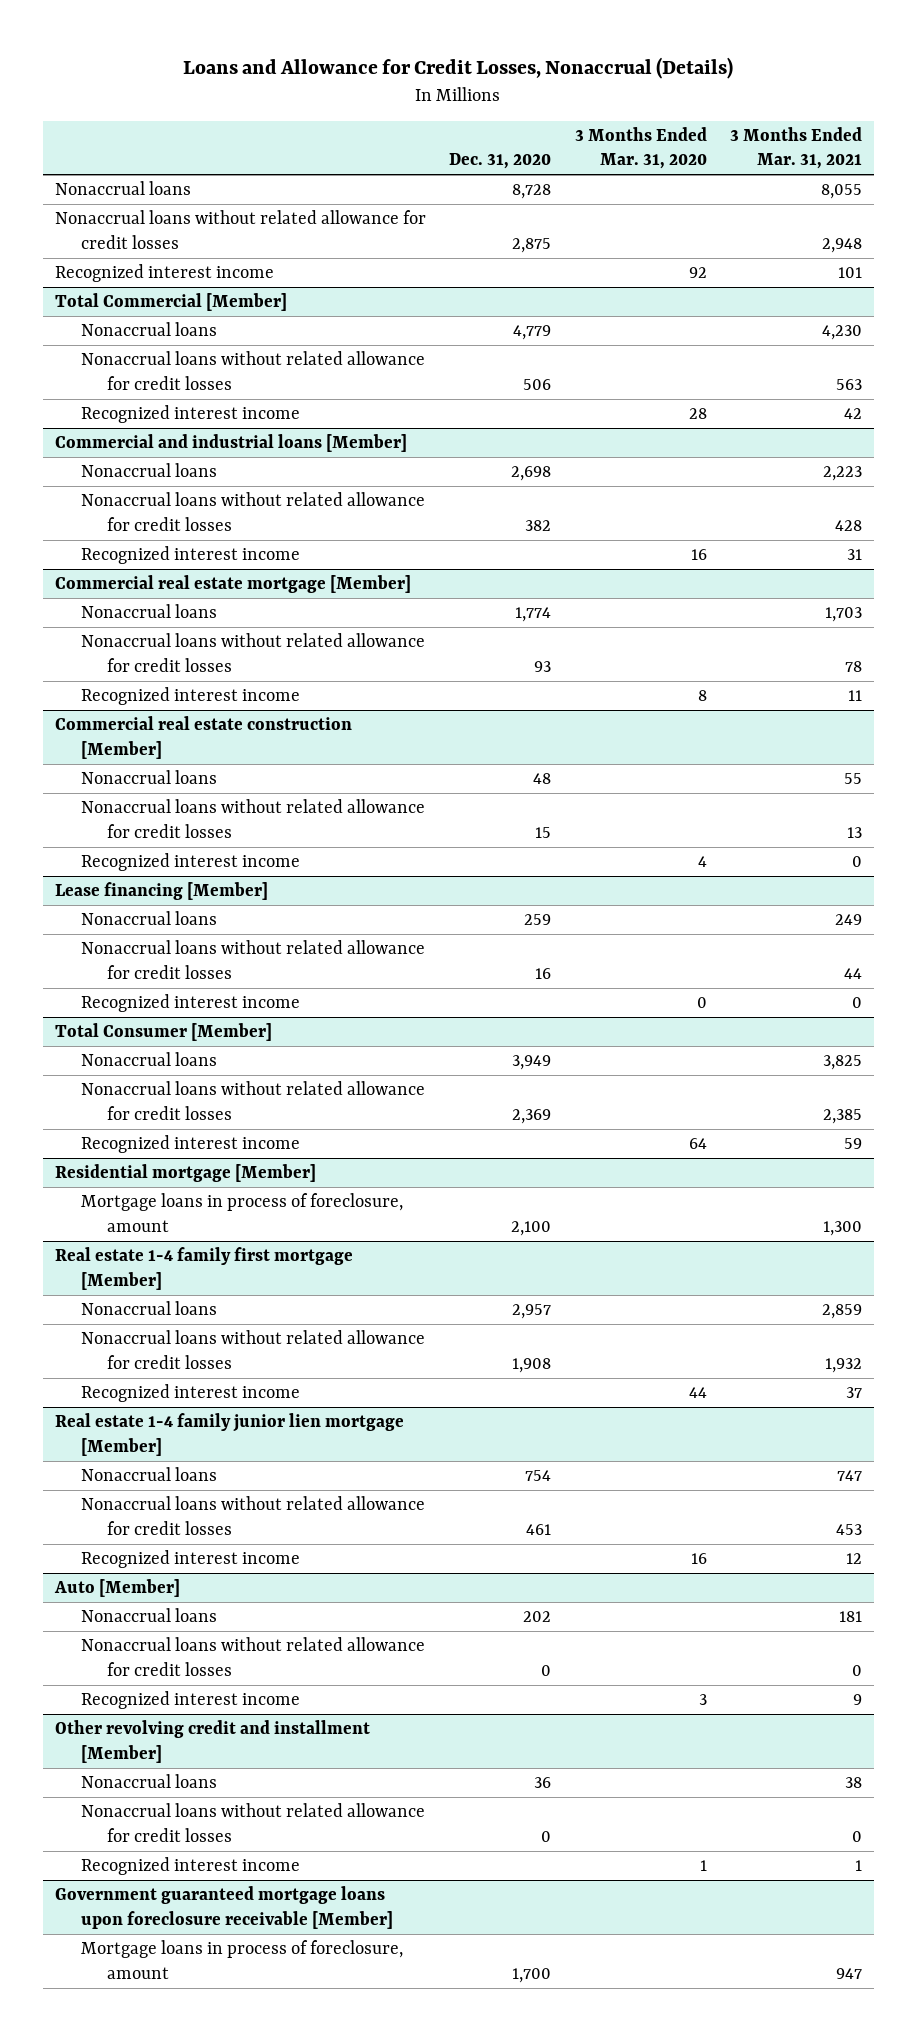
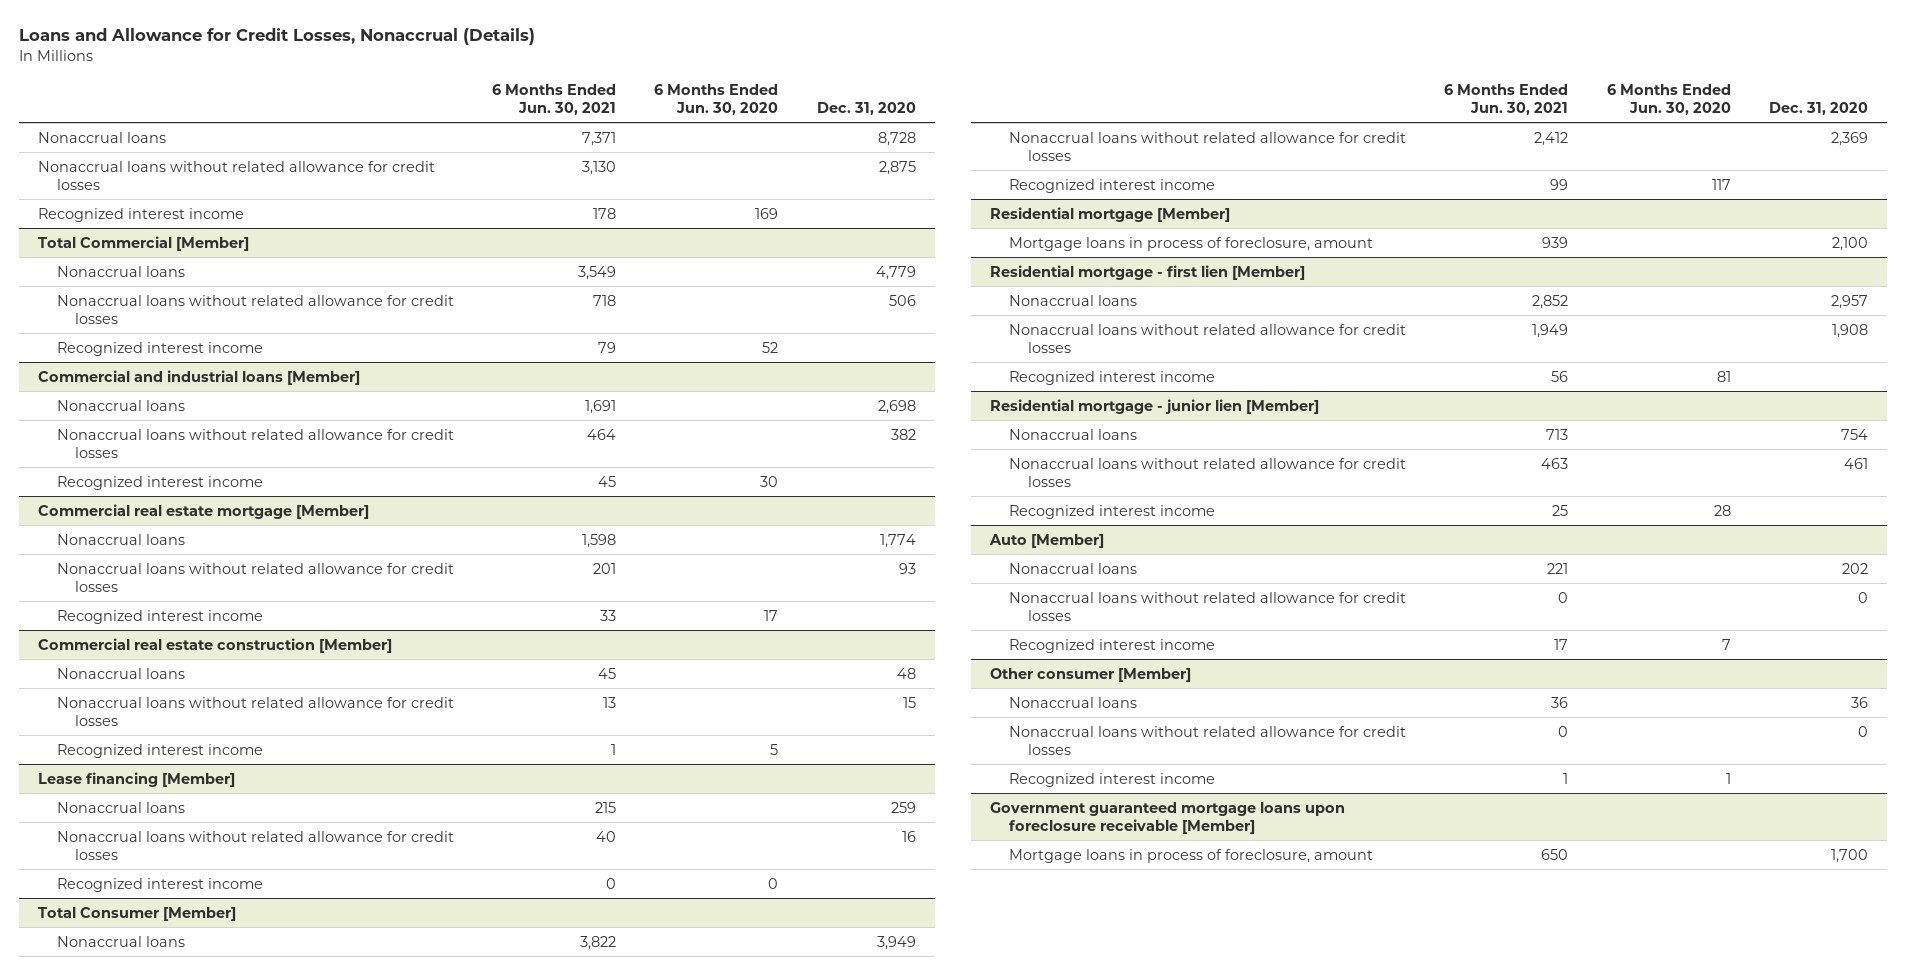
- | Dec. 31, 2020 | 3 Months Ended Mar. 31, 2020 | 3 Months Ended Mar. 31, 2021
+ | 6 Months Ended Jun. 30, 2021 | 6 Months Ended Jun. 30, 2020 | Dec. 31, 2020
- Real estate 1-4 family first mortgage [Member]
+ Residential mortgage - first lien [Member]
- Real estate 1-4 family junior lien mortgage [Member]
+ Residential mortgage - junior lien [Member]
- Other revolving credit and installment [Member]
+ Other consumer [Member]

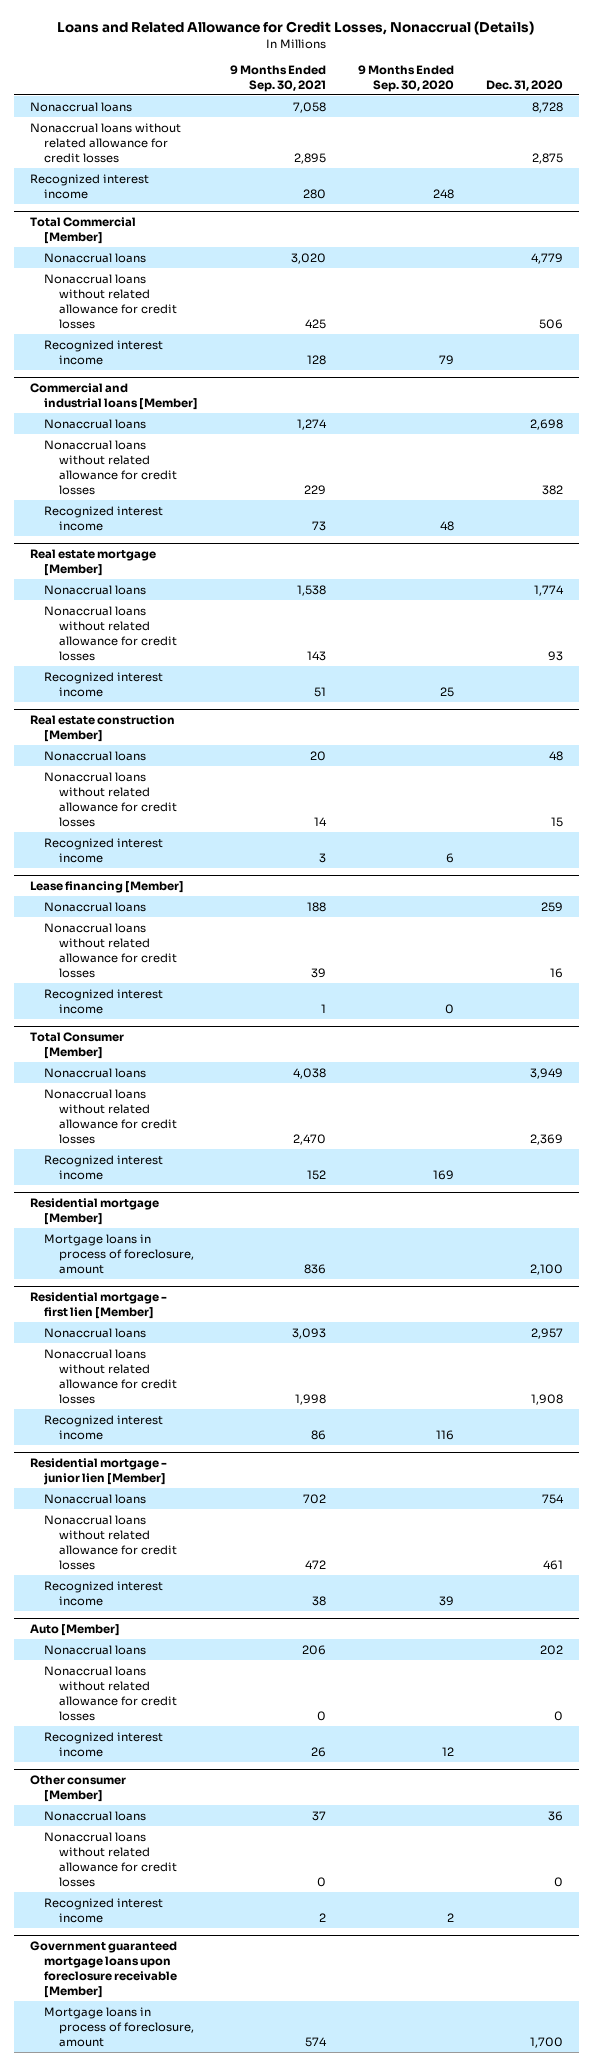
- Loans and Allowance for Credit Losses, Nonaccrual (Details)
+ Loans and Related Allowance for Credit Losses, Nonaccrual (Details)
- | 6 Months Ended Jun. 30, 2021 | 6 Months Ended Jun. 30, 2020 | Dec. 31, 2020
+ | 9 Months Ended Sep. 30, 2021 | 9 Months Ended Sep. 30, 2020 | Dec. 31, 2020
- Commercial real estate mortgage [Member]
+ Real estate mortgage [Member]
- Commercial real estate construction [Member]
+ Real estate construction [Member]

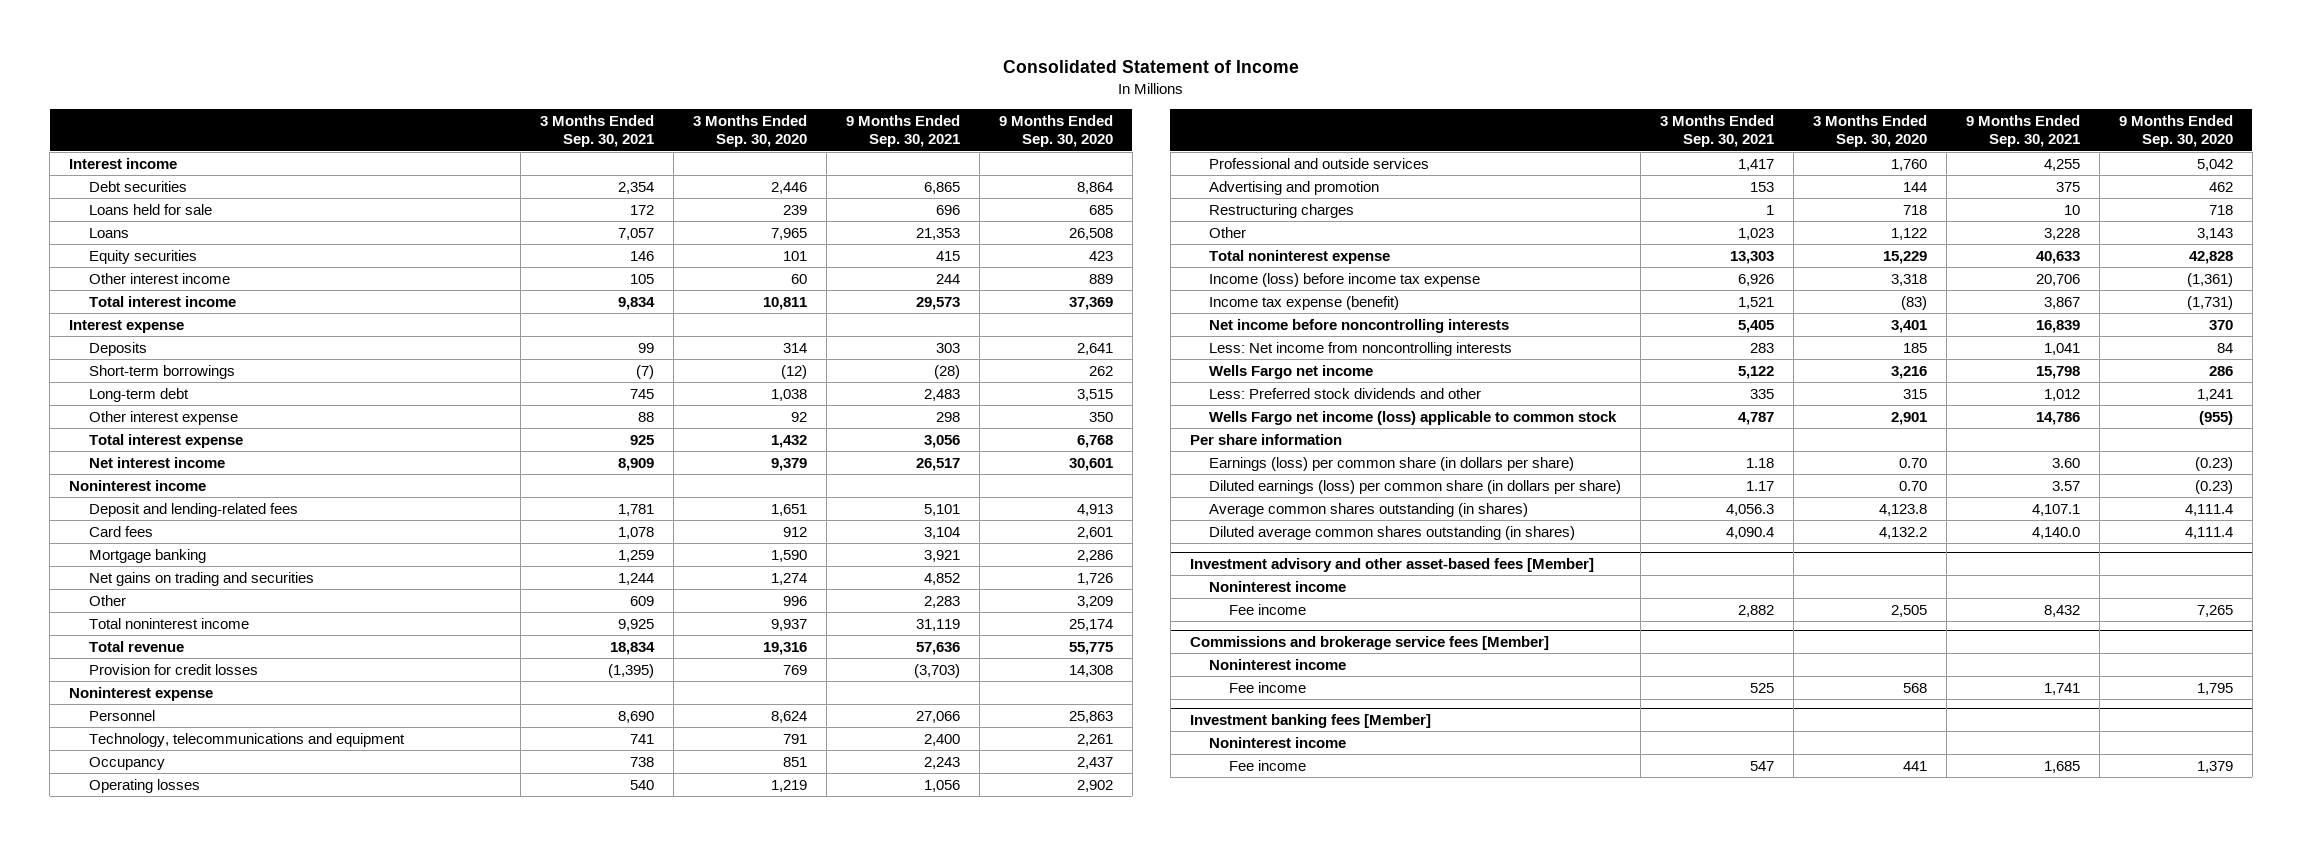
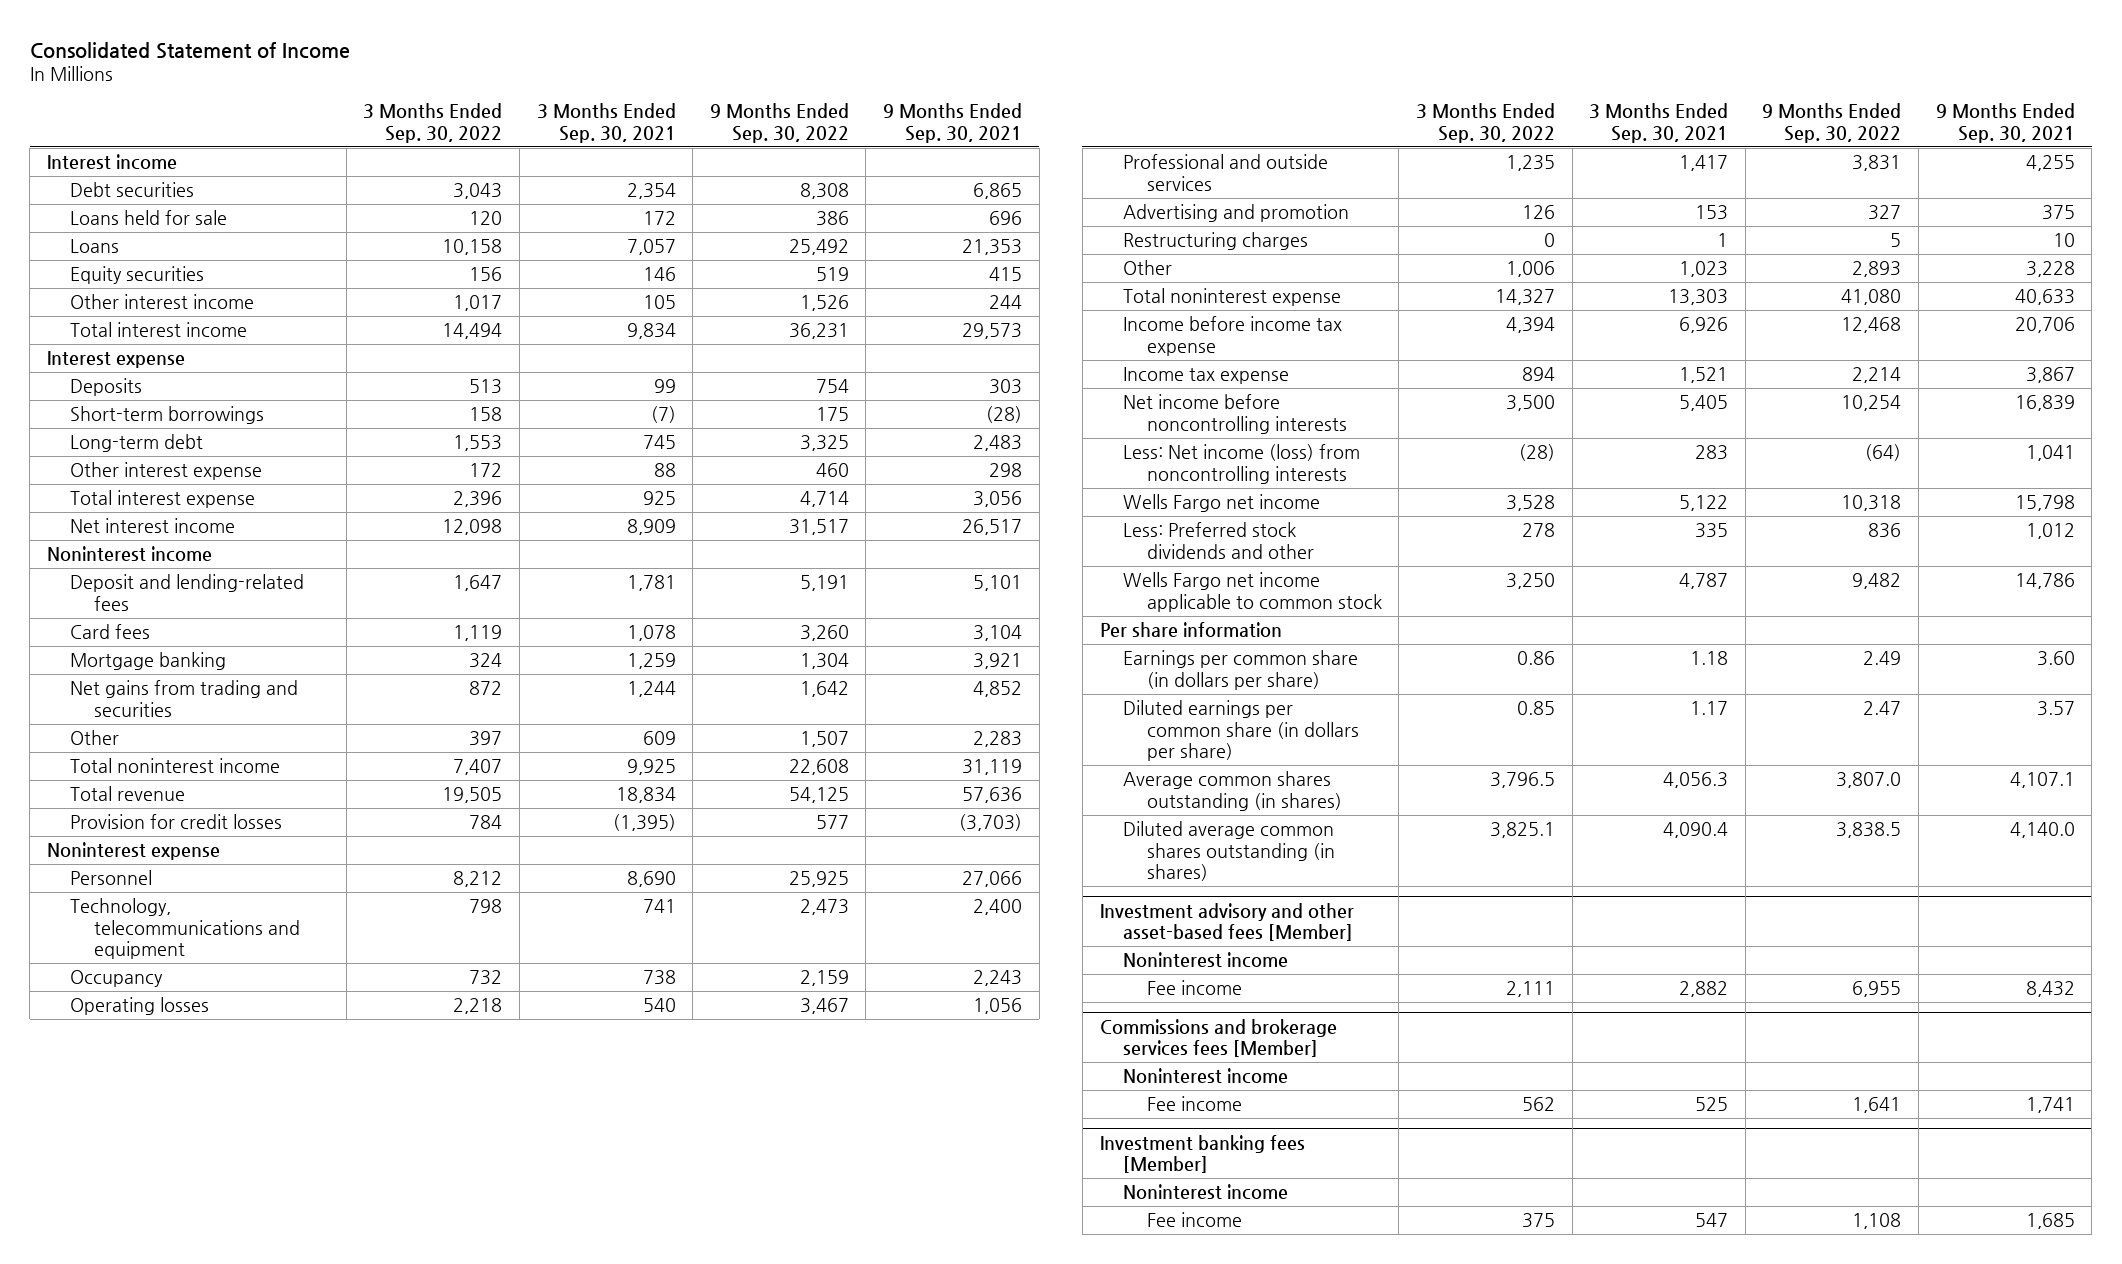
- | 3 Months Ended Sep. 30, 2021 | 3 Months Ended Sep. 30, 2020 | 9 Months Ended Sep. 30, 2021 | 9 Months Ended Sep. 30, 2020
+ | 3 Months Ended Sep. 30, 2022 | 3 Months Ended Sep. 30, 2021 | 9 Months Ended Sep. 30, 2022 | 9 Months Ended Sep. 30, 2021
- Net gains on trading and securities | 1,244 | 1,274 | 4,852 | 1,726
+ Net gains from trading and securities | 872 | 1,244 | 1,642 | 4,852
- Income (loss) before income tax expense | 6,926 | 3,318 | 20,706 | (1,361)
- Income tax expense (benefit) | 1,521 | (83) | 3,867 | (1,731)
+ Income before income tax expense | 4,394 | 6,926 | 12,468 | 20,706
+ Income tax expense | 894 | 1,521 | 2,214 | 3,867
- Less: Net income from noncontrolling interests | 283 | 185 | 1,041 | 84
+ Less: Net income (loss) from noncontrolling interests | (28) | 283 | (64) | 1,041
- Wells Fargo net income (loss) applicable to common stock | 4,787 | 2,901 | 14,786 | (955)
+ Wells Fargo net income applicable to common stock | 3,250 | 4,787 | 9,482 | 14,786
- Earnings (loss) per common share (in dollars per share) | 1.18 | 0.70 | 3.60 | (0.23)
- Diluted earnings (loss) per common share (in dollars per share) | 1.17 | 0.70 | 3.57 | (0.23)
+ Earnings per common share (in dollars per share) | 0.86 | 1.18 | 2.49 | 3.60
+ Diluted earnings per common share (in dollars per share) | 0.85 | 1.17 | 2.47 | 3.57
- Commissions and brokerage service fees [Member]
+ Commissions and brokerage services fees [Member]

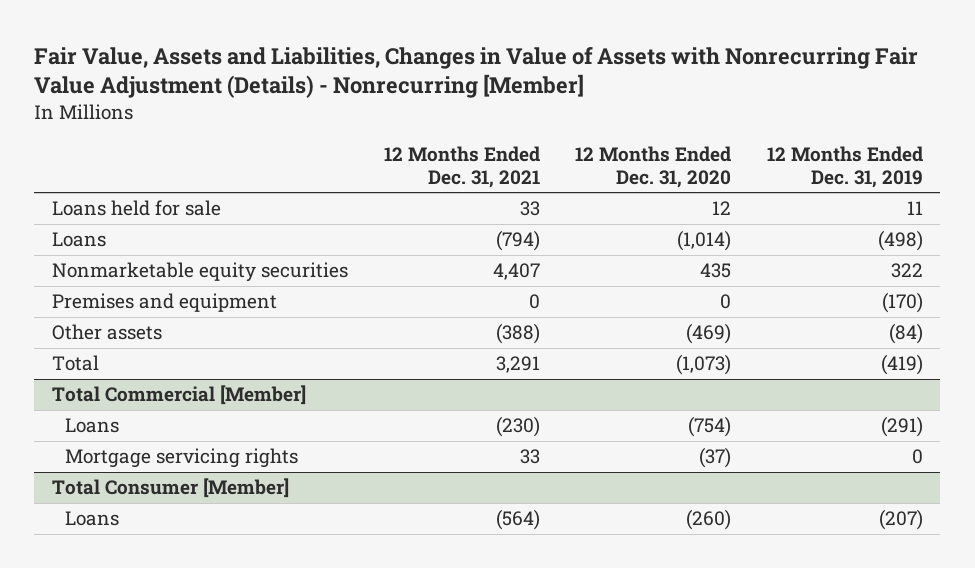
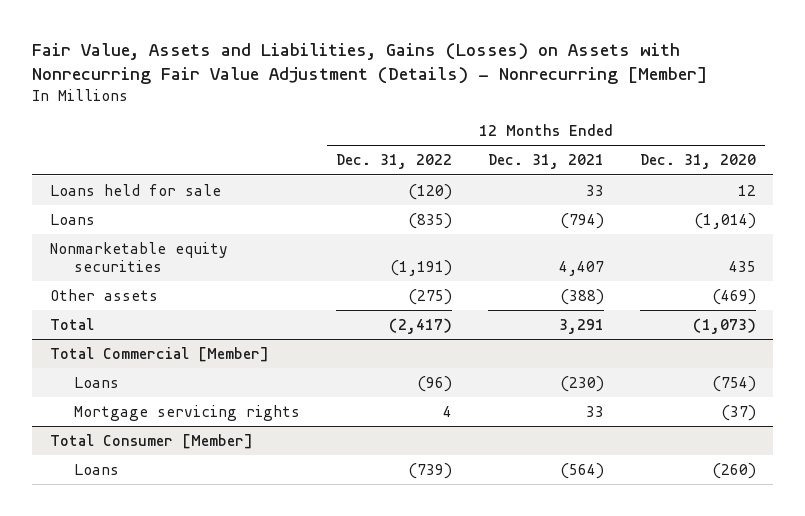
- Fair Value, Assets and Liabilities, Changes in Value of Assets with Nonrecurring Fair Value Adjustment (Details) - Nonrecurring [Member]
+ Fair Value, Assets and Liabilities, Gains (Losses) on Assets with Nonrecurring Fair Value Adjustment (Details) - Nonrecurring [Member]
- | 12 Months Ended Dec. 31, 2021 | 12 Months Ended Dec. 31, 2020 | 12 Months Ended Dec. 31, 2019
+ | 12 Months Ended Dec. 31, 2022 | 12 Months Ended Dec. 31, 2021 | 12 Months Ended Dec. 31, 2020
- Premises and equipment | 0 | 0 | (170)

